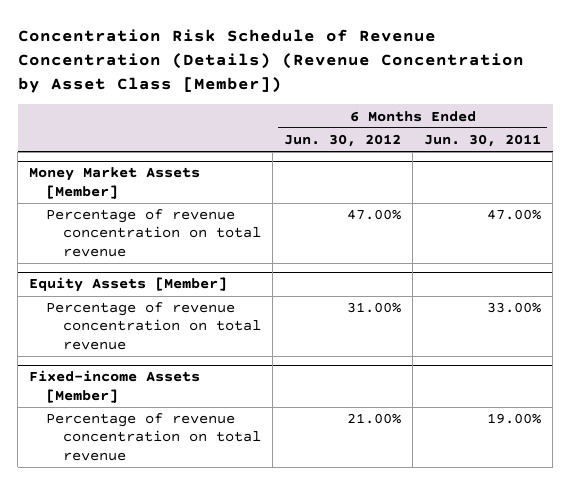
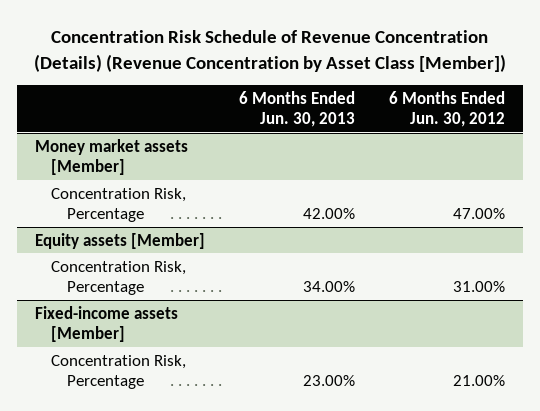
- | 6 Months Ended Jun. 30, 2012 | 6 Months Ended Jun. 30, 2011
+ | 6 Months Ended Jun. 30, 2013 | 6 Months Ended Jun. 30, 2012
- Money Market Assets [Member]
- Percentage of revenue concentration on total revenue | 47.00% | 47.00%
- Equity Assets [Member]
- Percentage of revenue concentration on total revenue | 31.00% | 33.00%
- Fixed-income Assets [Member]
- Percentage of revenue concentration on total revenue | 21.00% | 19.00%
+ Money market assets [Member]
+ Concentration Risk, Percentage | 42.00% | 47.00%
+ Equity assets [Member]
+ Concentration Risk, Percentage | 34.00% | 31.00%
+ Fixed-income assets [Member]
+ Concentration Risk, Percentage | 23.00% | 21.00%

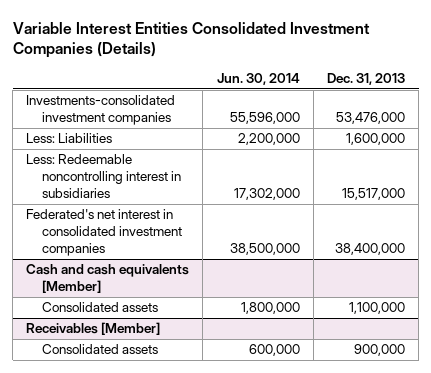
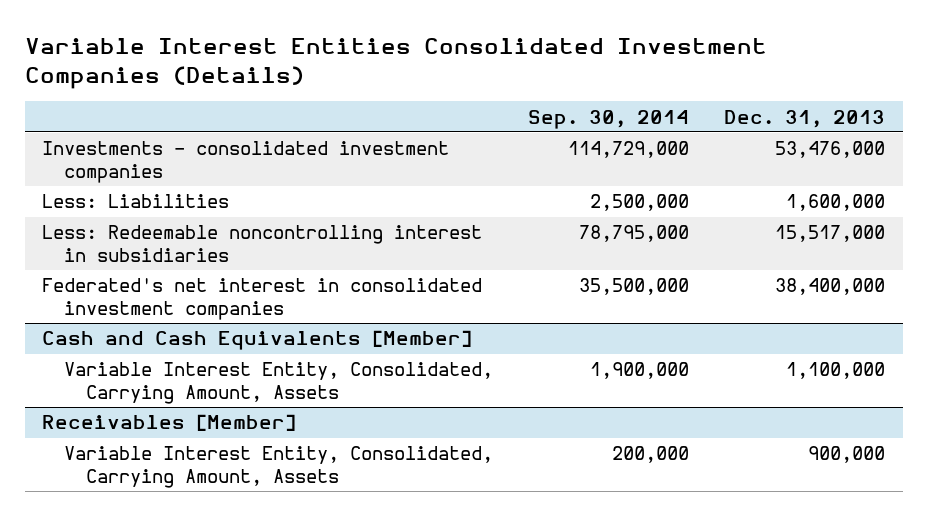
- | Jun. 30, 2014 | Dec. 31, 2013
+ | Sep. 30, 2014 | Dec. 31, 2013
- Investments-consolidated investment companies | 55,596,000 | 53,476,000
+ Investments - consolidated investment companies | 114,729,000 | 53,476,000
- Cash and cash equivalents [Member]
- Consolidated assets | 1,800,000 | 1,100,000
+ Cash and Cash Equivalents [Member]
+ Variable Interest Entity, Consolidated, Carrying Amount, Assets | 1,900,000 | 1,100,000
@ Receivables [Member]
- Consolidated assets | 600,000 | 900,000
+ Variable Interest Entity, Consolidated, Carrying Amount, Assets | 200,000 | 900,000

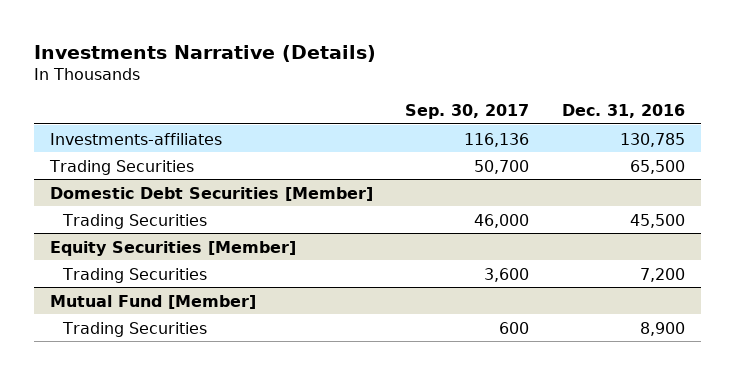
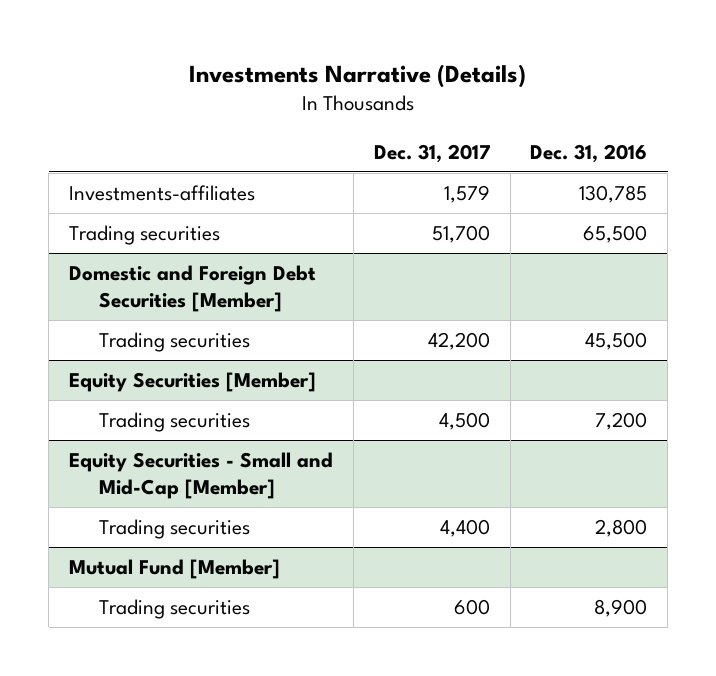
- | Sep. 30, 2017 | Dec. 31, 2016
+ | Dec. 31, 2017 | Dec. 31, 2016
- Trading Securities | 50,700 | 65,500
- Domestic Debt Securities [Member]
- Trading Securities | 46,000 | 45,500
+ Trading securities | 51,700 | 65,500
+ Domestic and Foreign Debt Securities [Member]
+ Trading securities | 42,200 | 45,500
@ Equity Securities [Member]
- Trading Securities | 3,600 | 7,200
+ Trading securities | 4,500 | 7,200
+ Equity Securities - Small and Mid-Cap [Member]
+ Trading securities | 4,400 | 2,800
@ Mutual Fund [Member]
- Trading Securities | 600 | 8,900
+ Trading securities | 600 | 8,900

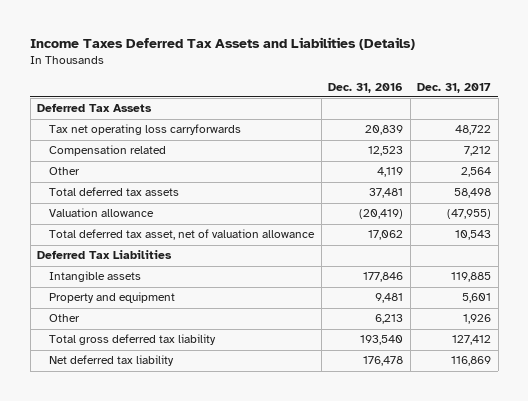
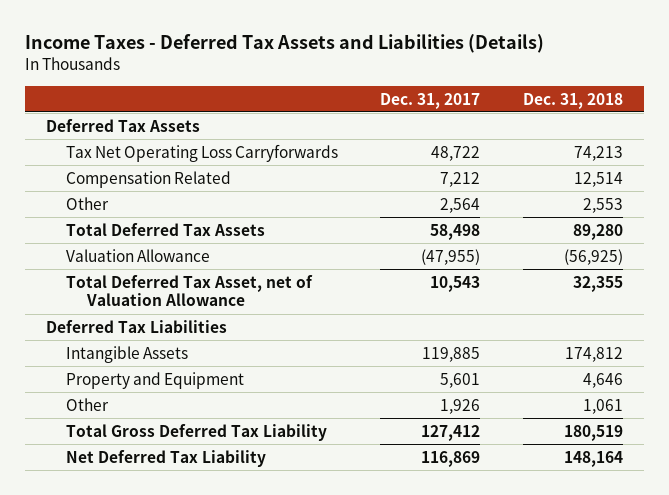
- Income Taxes Deferred Tax Assets and Liabilities (Details)
+ Income Taxes - Deferred Tax Assets and Liabilities (Details)
- | Dec. 31, 2016 | Dec. 31, 2017
+ | Dec. 31, 2017 | Dec. 31, 2018
- Tax net operating loss carryforwards | 20,839 | 48,722
- Compensation related | 12,523 | 7,212
+ Tax Net Operating Loss Carryforwards | 48,722 | 74,213
+ Compensation Related | 7,212 | 12,514
- Total deferred tax assets | 37,481 | 58,498
- Valuation allowance | (20,419) | (47,955)
- Total deferred tax asset, net of valuation allowance | 17,062 | 10,543
+ Total Deferred Tax Assets | 58,498 | 89,280
+ Valuation Allowance | (47,955) | (56,925)
+ Total Deferred Tax Asset, net of Valuation Allowance | 10,543 | 32,355
- Intangible assets | 177,846 | 119,885
- Property and equipment | 9,481 | 5,601
+ Intangible Assets | 119,885 | 174,812
+ Property and Equipment | 5,601 | 4,646
- Total gross deferred tax liability | 193,540 | 127,412
- Net deferred tax liability | 176,478 | 116,869
+ Total Gross Deferred Tax Liability | 127,412 | 180,519
+ Net Deferred Tax Liability | 116,869 | 148,164

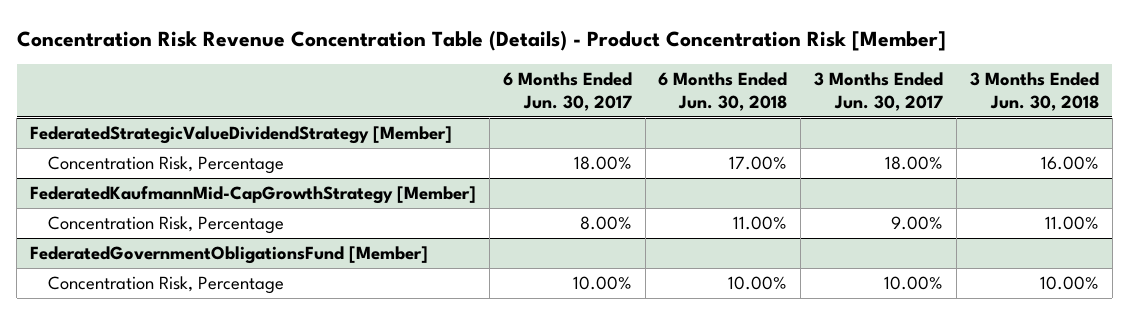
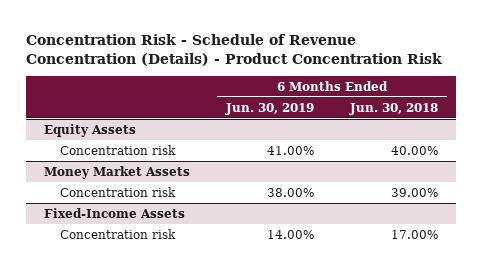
- Concentration Risk Revenue Concentration Table (Details) - Product Concentration Risk [Member]
+ Concentration Risk - Schedule of Revenue Concentration (Details) - Product Concentration Risk
- | 6 Months Ended Jun. 30, 2017 | 6 Months Ended Jun. 30, 2018 | 3 Months Ended Jun. 30, 2017 | 3 Months Ended Jun. 30, 2018
+ | 6 Months Ended Jun. 30, 2019 | 6 Months Ended Jun. 30, 2018
- FederatedStrategicValueDividendStrategy [Member]
- Concentration Risk, Percentage | 18.00% | 17.00% | 18.00% | 16.00%
- FederatedKaufmannMid-CapGrowthStrategy [Member]
- Concentration Risk, Percentage | 8.00% | 11.00% | 9.00% | 11.00%
- FederatedGovernmentObligationsFund [Member]
- Concentration Risk, Percentage | 10.00% | 10.00% | 10.00% | 10.00%
+ Equity Assets
+ Concentration risk | 41.00% | 40.00%
+ Money Market Assets
+ Concentration risk | 38.00% | 39.00%
+ Fixed-Income Assets
+ Concentration risk | 14.00% | 17.00%

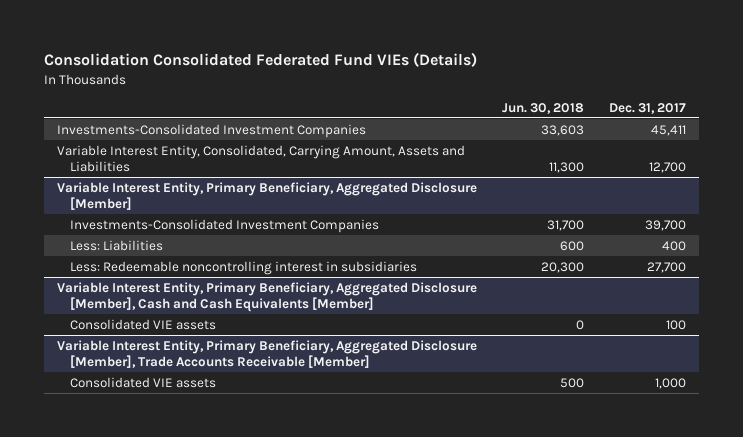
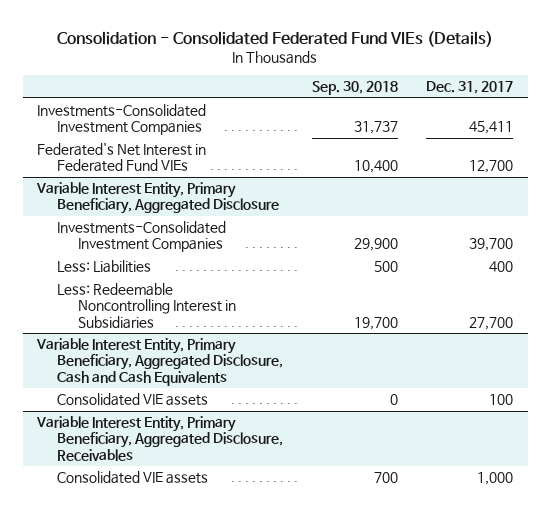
- Consolidation Consolidated Federated Fund VIEs (Details)
+ Consolidation - Consolidated Federated Fund VIEs (Details)
- | Jun. 30, 2018 | Dec. 31, 2017
+ | Sep. 30, 2018 | Dec. 31, 2017
- Variable Interest Entity, Consolidated, Carrying Amount, Assets and Liabilities | 11,300 | 12,700
- Variable Interest Entity, Primary Beneficiary, Aggregated Disclosure [Member]
+ Federated's Net Interest in Federated Fund VIEs | 10,400 | 12,700
+ Variable Interest Entity, Primary Beneficiary, Aggregated Disclosure
- Less: Redeemable noncontrolling interest in subsidiaries | 20,300 | 27,700
- Variable Interest Entity, Primary Beneficiary, Aggregated Disclosure [Member], Cash and Cash Equivalents [Member]
+ Less: Redeemable Noncontrolling Interest in Subsidiaries | 19,700 | 27,700
+ Variable Interest Entity, Primary Beneficiary, Aggregated Disclosure, Cash and Cash Equivalents
- Variable Interest Entity, Primary Beneficiary, Aggregated Disclosure [Member], Trade Accounts Receivable [Member]
+ Variable Interest Entity, Primary Beneficiary, Aggregated Disclosure, Receivables

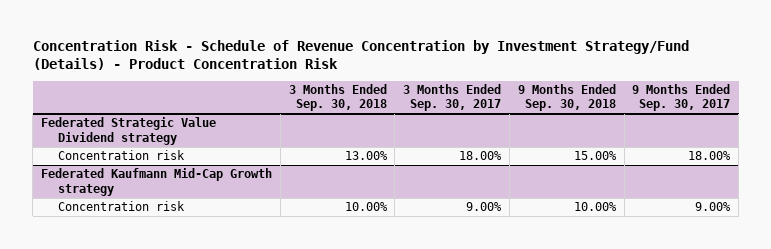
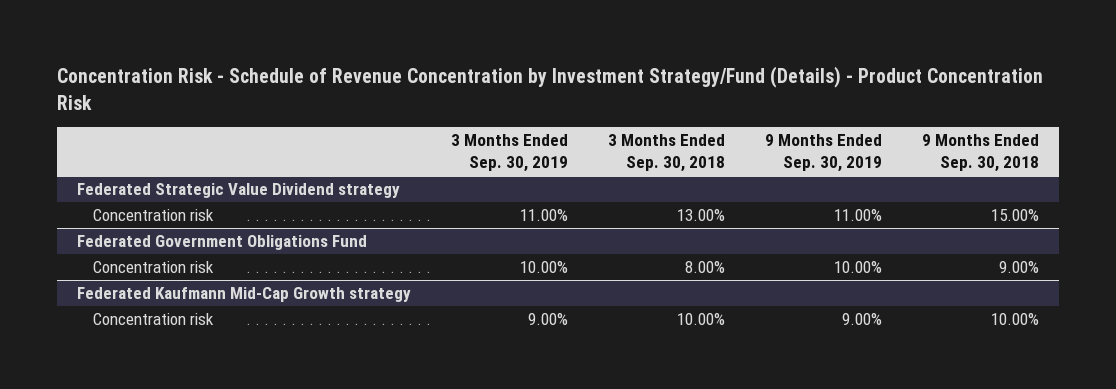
- | 3 Months Ended Sep. 30, 2018 | 3 Months Ended Sep. 30, 2017 | 9 Months Ended Sep. 30, 2018 | 9 Months Ended Sep. 30, 2017
+ | 3 Months Ended Sep. 30, 2019 | 3 Months Ended Sep. 30, 2018 | 9 Months Ended Sep. 30, 2019 | 9 Months Ended Sep. 30, 2018
+ Federated Government Obligations Fund
+ Concentration risk | 10.00% | 8.00% | 10.00% | 9.00%

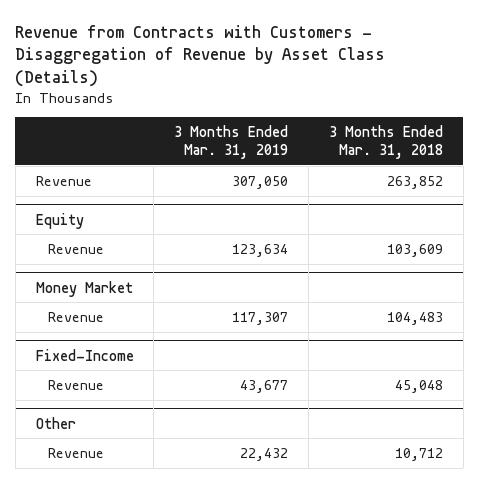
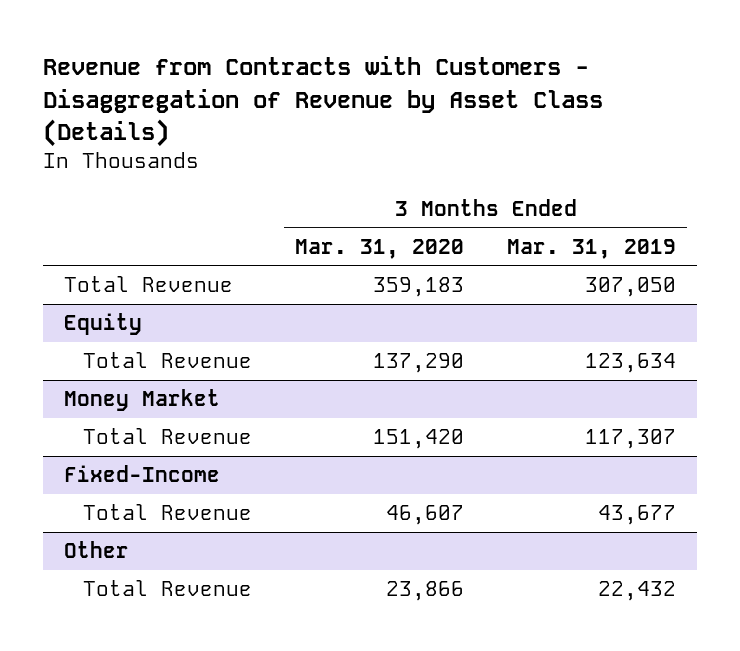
- | 3 Months Ended Mar. 31, 2019 | 3 Months Ended Mar. 31, 2018
+ | 3 Months Ended Mar. 31, 2020 | 3 Months Ended Mar. 31, 2019
- Revenue | 307,050 | 263,852
+ Total Revenue | 359,183 | 307,050
@ Equity
- Revenue | 123,634 | 103,609
+ Total Revenue | 137,290 | 123,634
@ Money Market
- Revenue | 117,307 | 104,483
+ Total Revenue | 151,420 | 117,307
@ Fixed-Income
- Revenue | 43,677 | 45,048
+ Total Revenue | 46,607 | 43,677
@ Other
- Revenue | 22,432 | 10,712
+ Total Revenue | 23,866 | 22,432

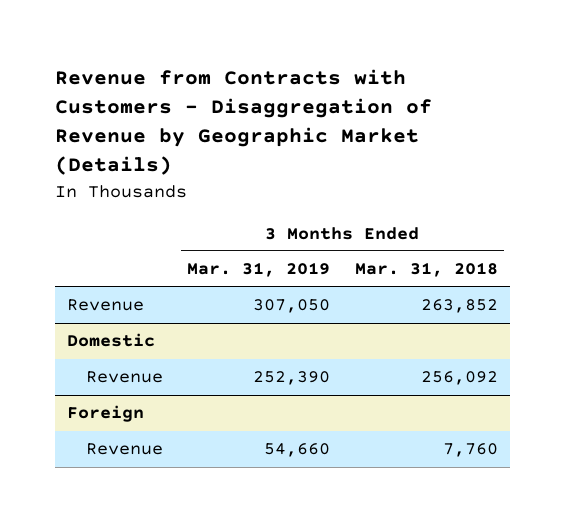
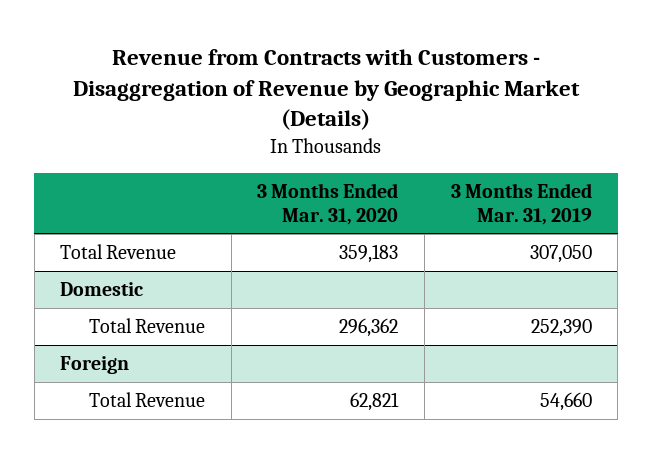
- | 3 Months Ended Mar. 31, 2019 | 3 Months Ended Mar. 31, 2018
+ | 3 Months Ended Mar. 31, 2020 | 3 Months Ended Mar. 31, 2019
- Revenue | 307,050 | 263,852
+ Total Revenue | 359,183 | 307,050
@ Domestic
- Revenue | 252,390 | 256,092
+ Total Revenue | 296,362 | 252,390
@ Foreign
- Revenue | 54,660 | 7,760
+ Total Revenue | 62,821 | 54,660

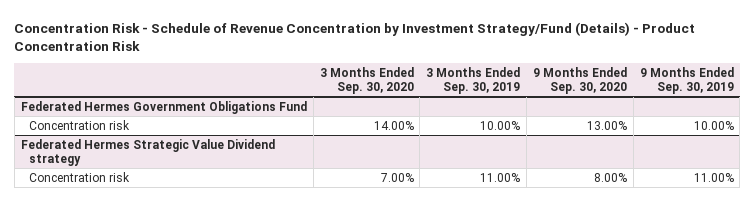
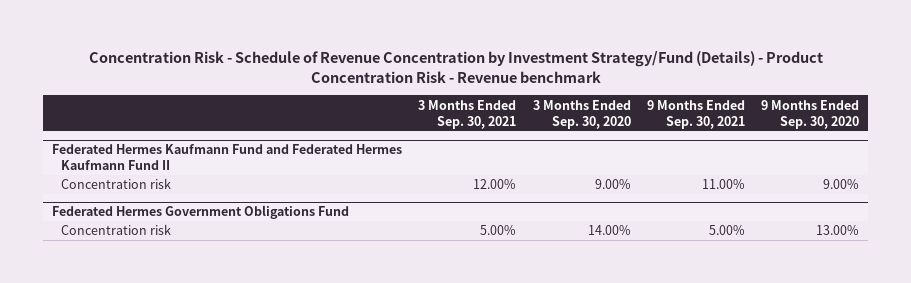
- Concentration Risk - Schedule of Revenue Concentration by Investment Strategy/Fund (Details) - Product Concentration Risk
+ Concentration Risk - Schedule of Revenue Concentration by Investment Strategy/Fund (Details) - Product Concentration Risk - Revenue benchmark
- | 3 Months Ended Sep. 30, 2020 | 3 Months Ended Sep. 30, 2019 | 9 Months Ended Sep. 30, 2020 | 9 Months Ended Sep. 30, 2019
+ | 3 Months Ended Sep. 30, 2021 | 3 Months Ended Sep. 30, 2020 | 9 Months Ended Sep. 30, 2021 | 9 Months Ended Sep. 30, 2020
+ Federated Hermes Kaufmann Fund and Federated Hermes Kaufmann Fund II
+ Concentration risk | 12.00% | 9.00% | 11.00% | 9.00%
- Federated Hermes Strategic Value Dividend strategy
- Concentration risk | 7.00% | 11.00% | 8.00% | 11.00%

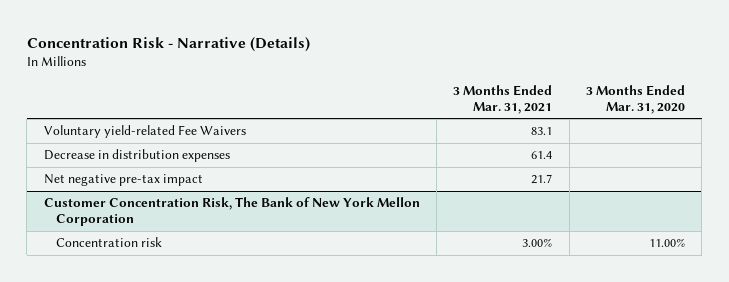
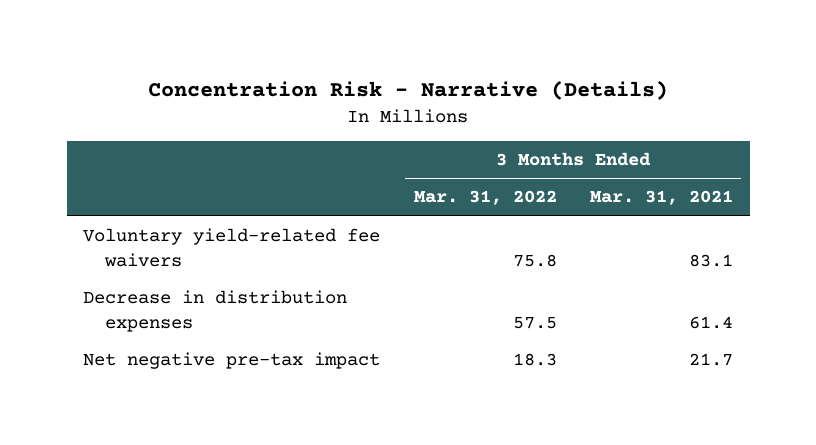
- | 3 Months Ended Mar. 31, 2021 | 3 Months Ended Mar. 31, 2020
+ | 3 Months Ended Mar. 31, 2022 | 3 Months Ended Mar. 31, 2021
- Voluntary yield-related Fee Waivers | 83.1 |
+ Voluntary yield-related fee waivers | 75.8 | 83.1
- Customer Concentration Risk, The Bank of New York Mellon Corporation
- Concentration risk | 3.00% | 11.00%

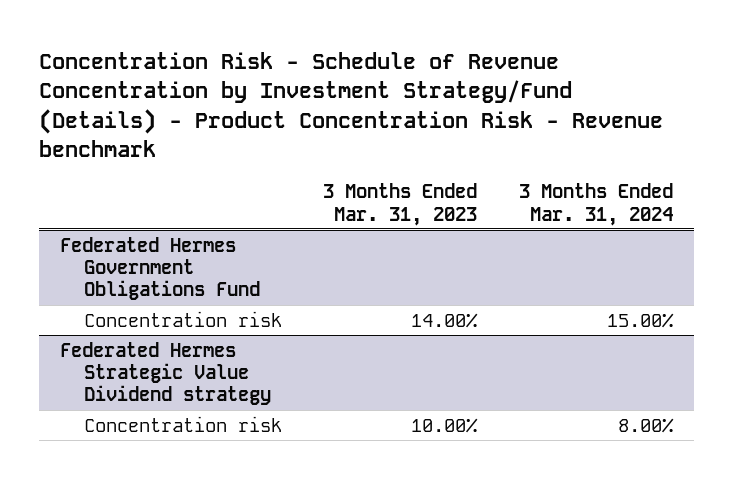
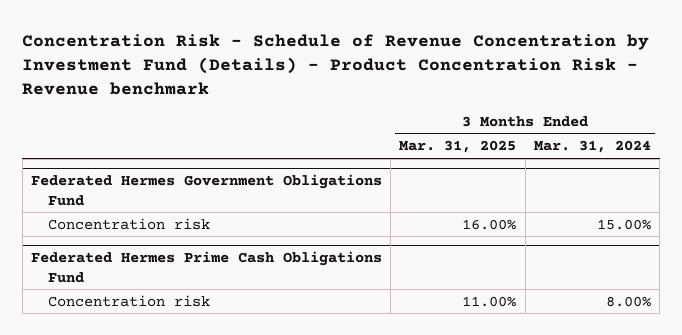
- Concentration Risk - Schedule of Revenue Concentration by Investment Strategy/Fund (Details) - Product Concentration Risk - Revenue benchmark
+ Concentration Risk - Schedule of Revenue Concentration by Investment Fund (Details) - Product Concentration Risk - Revenue benchmark
- | 3 Months Ended Mar. 31, 2023 | 3 Months Ended Mar. 31, 2024
+ | 3 Months Ended Mar. 31, 2025 | 3 Months Ended Mar. 31, 2024
- Federated Hermes Strategic Value Dividend strategy
+ Federated Hermes Prime Cash Obligations Fund

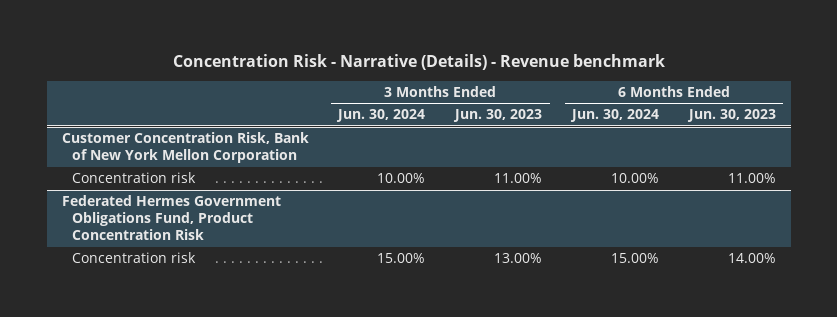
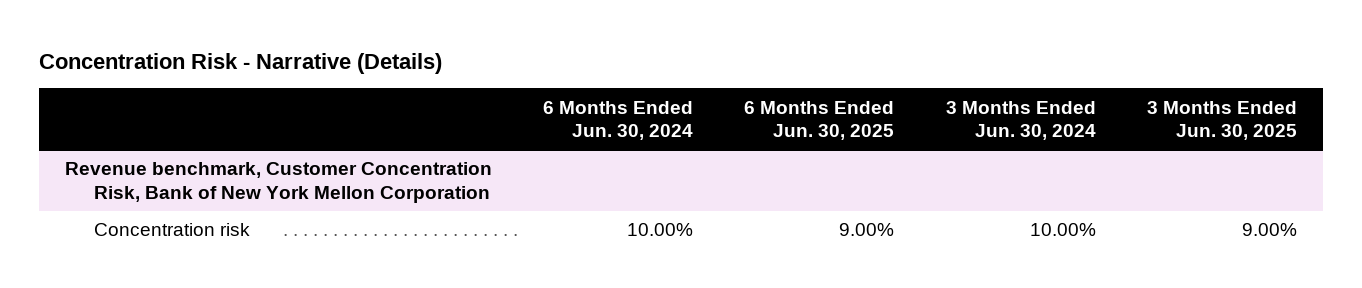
- Concentration Risk - Narrative (Details) - Revenue benchmark
+ Concentration Risk - Narrative (Details)
- | 3 Months Ended Jun. 30, 2024 | 3 Months Ended Jun. 30, 2023 | 6 Months Ended Jun. 30, 2024 | 6 Months Ended Jun. 30, 2023
+ | 6 Months Ended Jun. 30, 2024 | 6 Months Ended Jun. 30, 2025 | 3 Months Ended Jun. 30, 2024 | 3 Months Ended Jun. 30, 2025
- Customer Concentration Risk, Bank of New York Mellon Corporation
+ Revenue benchmark, Customer Concentration Risk, Bank of New York Mellon Corporation
- Federated Hermes Government Obligations Fund, Product Concentration Risk
- Concentration risk | 15.00% | 13.00% | 15.00% | 14.00%

